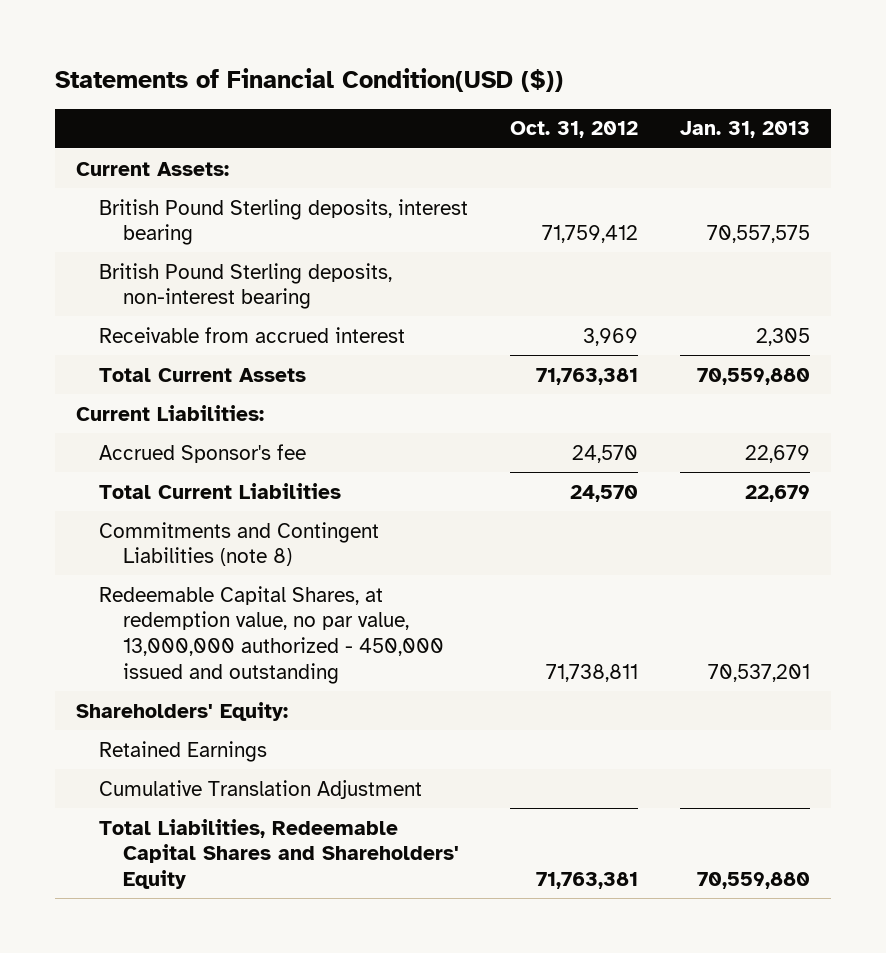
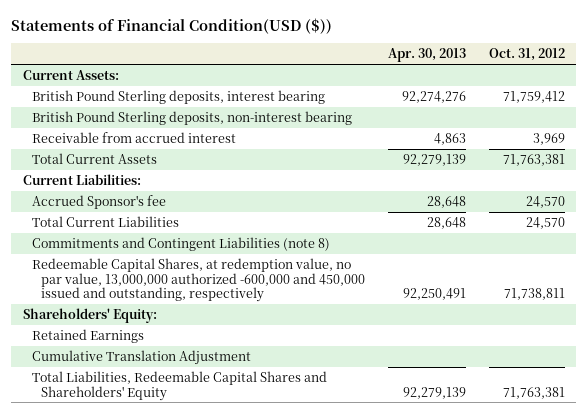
- | Oct. 31, 2012 | Jan. 31, 2013
+ | Apr. 30, 2013 | Oct. 31, 2012
- Redeemable Capital Shares, at redemption value, no par value, 13,000,000 authorized - 450,000 issued and outstanding | 71,738,811 | 70,537,201
+ Redeemable Capital Shares, at redemption value, no par value, 13,000,000 authorized -600,000 and 450,000 issued and outstanding, respectively | 92,250,491 | 71,738,811

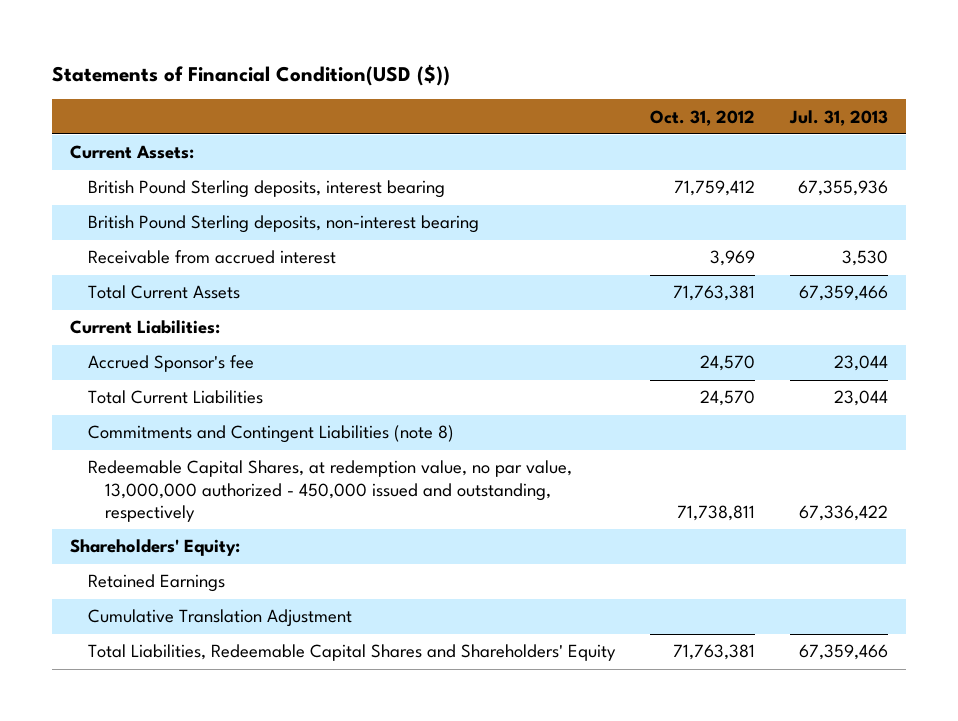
- | Apr. 30, 2013 | Oct. 31, 2012
+ | Oct. 31, 2012 | Jul. 31, 2013
- Redeemable Capital Shares, at redemption value, no par value, 13,000,000 authorized -600,000 and 450,000 issued and outstanding, respectively | 92,250,491 | 71,738,811
+ Redeemable Capital Shares, at redemption value, no par value, 13,000,000 authorized - 450,000 issued and outstanding, respectively | 71,738,811 | 67,336,422

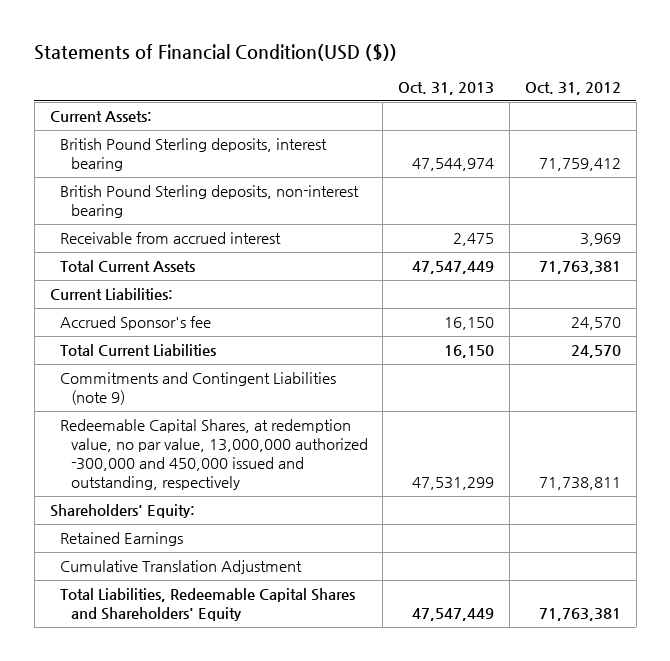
- | Oct. 31, 2012 | Jul. 31, 2013
+ | Oct. 31, 2013 | Oct. 31, 2012
- Commitments and Contingent Liabilities (note 8)
- Redeemable Capital Shares, at redemption value, no par value, 13,000,000 authorized - 450,000 issued and outstanding, respectively | 71,738,811 | 67,336,422
+ Commitments and Contingent Liabilities (note 9)
+ Redeemable Capital Shares, at redemption value, no par value, 13,000,000 authorized -300,000 and 450,000 issued and outstanding, respectively | 47,531,299 | 71,738,811

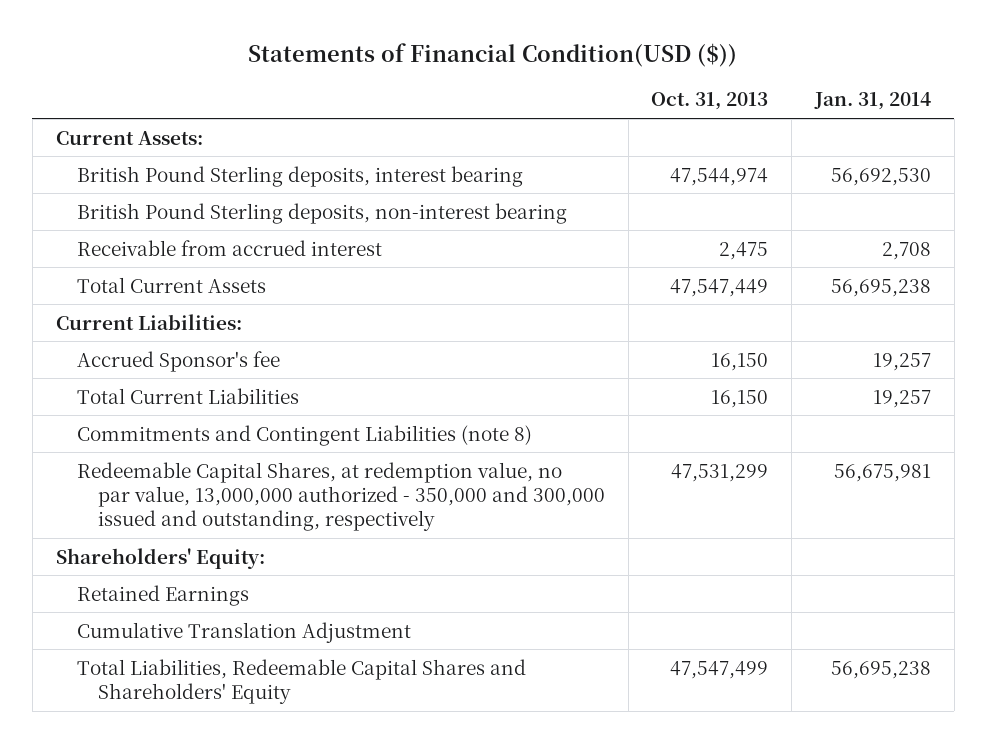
- | Oct. 31, 2013 | Oct. 31, 2012
+ | Oct. 31, 2013 | Jan. 31, 2014
- Commitments and Contingent Liabilities (note 9)
- Redeemable Capital Shares, at redemption value, no par value, 13,000,000 authorized -300,000 and 450,000 issued and outstanding, respectively | 47,531,299 | 71,738,811
+ Commitments and Contingent Liabilities (note 8)
+ Redeemable Capital Shares, at redemption value, no par value, 13,000,000 authorized - 350,000 and 300,000 issued and outstanding, respectively | 47,531,299 | 56,675,981
- Total Liabilities, Redeemable Capital Shares and Shareholders' Equity | 47,547,449 | 71,763,381
+ Total Liabilities, Redeemable Capital Shares and Shareholders' Equity | 47,547,499 | 56,695,238

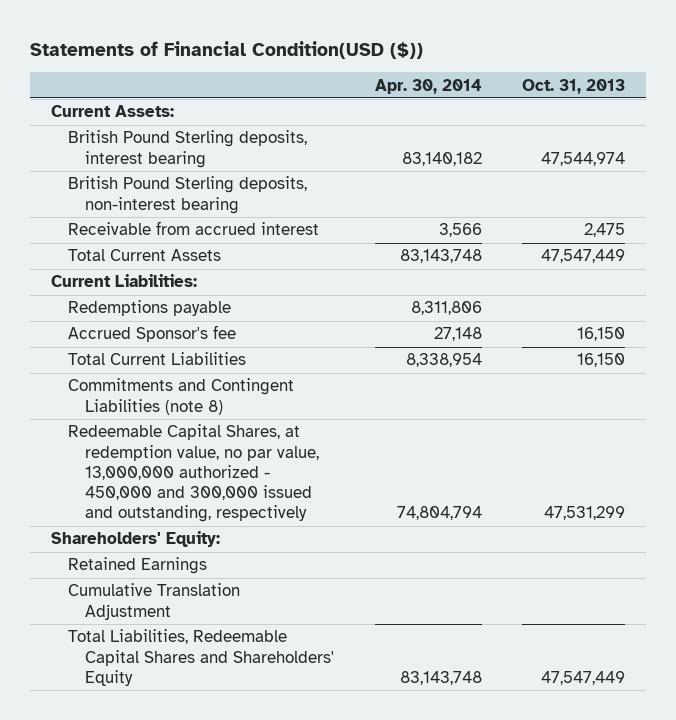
- | Oct. 31, 2013 | Jan. 31, 2014
+ | Apr. 30, 2014 | Oct. 31, 2013
+ Redemptions payable | 8,311,806 |
- Redeemable Capital Shares, at redemption value, no par value, 13,000,000 authorized - 350,000 and 300,000 issued and outstanding, respectively | 47,531,299 | 56,675,981
+ Redeemable Capital Shares, at redemption value, no par value, 13,000,000 authorized - 450,000 and 300,000 issued and outstanding, respectively | 74,804,794 | 47,531,299
- Total Liabilities, Redeemable Capital Shares and Shareholders' Equity | 47,547,499 | 56,695,238
+ Total Liabilities, Redeemable Capital Shares and Shareholders' Equity | 83,143,748 | 47,547,449

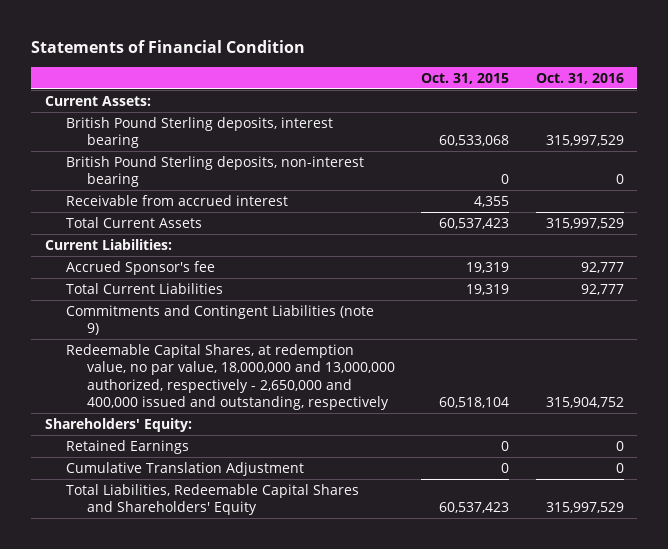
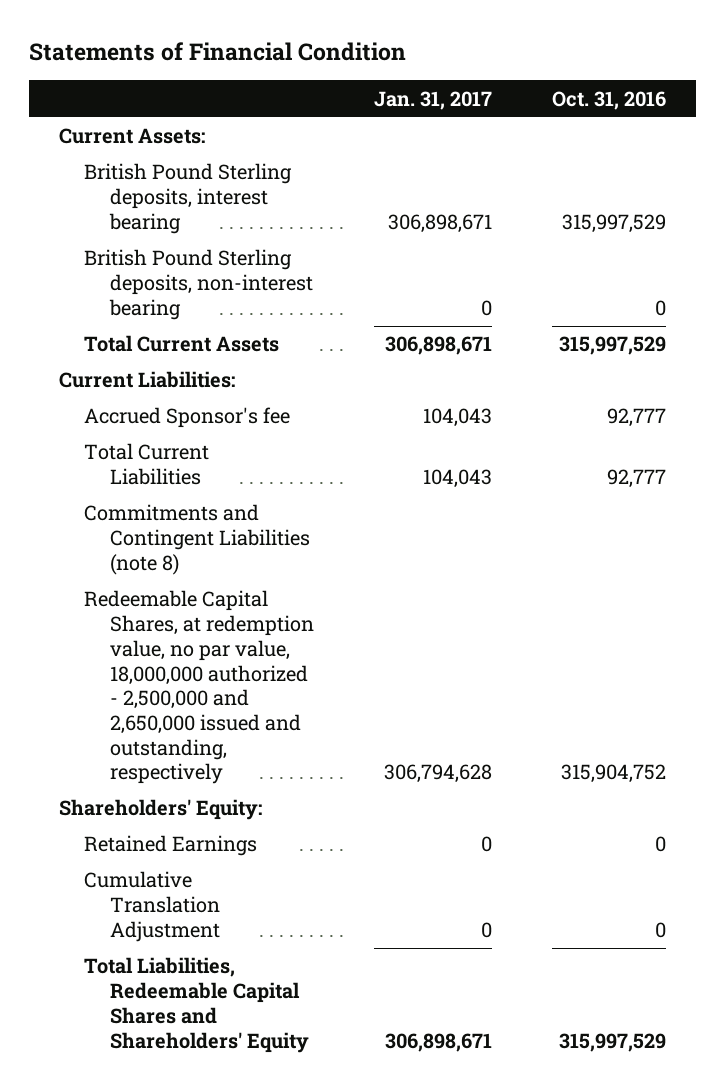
- | Oct. 31, 2015 | Oct. 31, 2016
+ | Jan. 31, 2017 | Oct. 31, 2016
- Receivable from accrued interest | 4,355 |
- Commitments and Contingent Liabilities (note 9)
- Redeemable Capital Shares, at redemption value, no par value, 18,000,000 and 13,000,000 authorized, respectively - 2,650,000 and 400,000 issued and outstanding, respectively | 60,518,104 | 315,904,752
+ Commitments and Contingent Liabilities (note 8)
+ Redeemable Capital Shares, at redemption value, no par value, 18,000,000 authorized - 2,500,000 and 2,650,000 issued and outstanding, respectively | 306,794,628 | 315,904,752

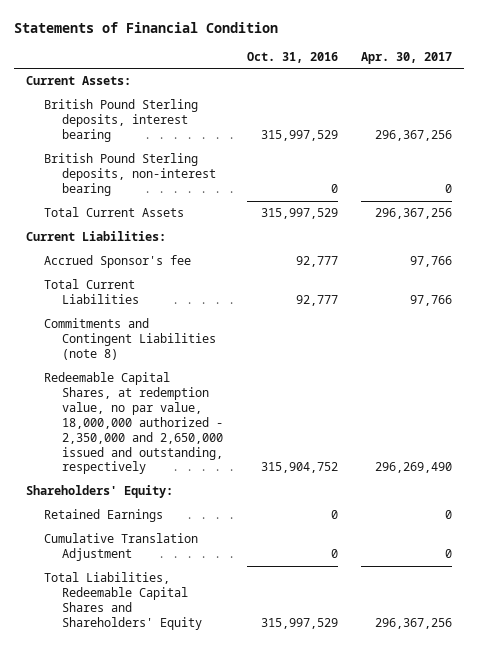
- | Jan. 31, 2017 | Oct. 31, 2016
+ | Oct. 31, 2016 | Apr. 30, 2017
- Redeemable Capital Shares, at redemption value, no par value, 18,000,000 authorized - 2,500,000 and 2,650,000 issued and outstanding, respectively | 306,794,628 | 315,904,752
+ Redeemable Capital Shares, at redemption value, no par value, 18,000,000 authorized - 2,350,000 and 2,650,000 issued and outstanding, respectively | 315,904,752 | 296,269,490

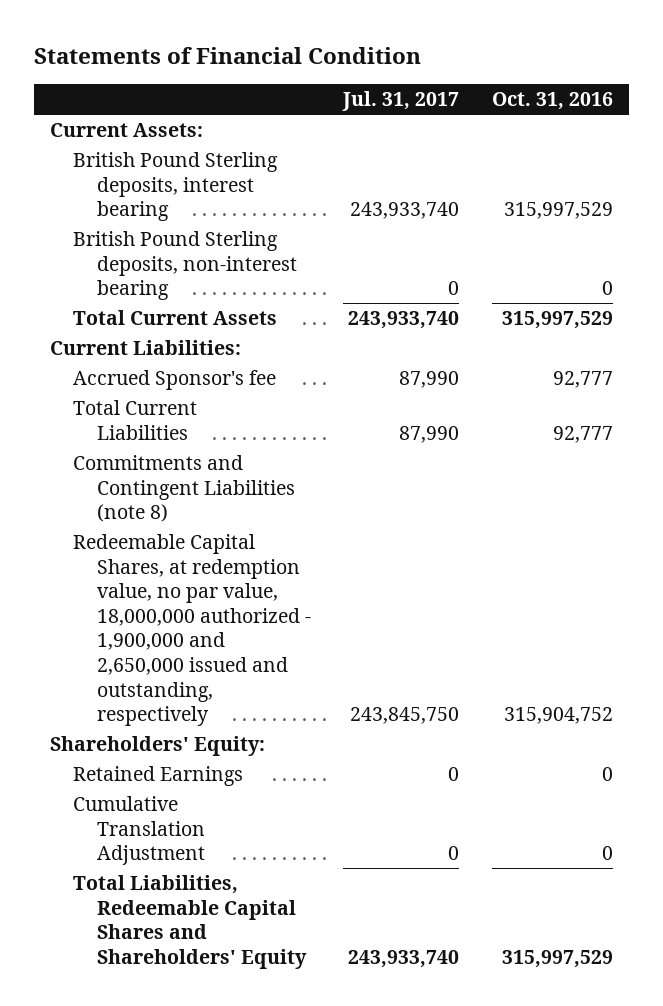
- | Oct. 31, 2016 | Apr. 30, 2017
+ | Jul. 31, 2017 | Oct. 31, 2016
- Redeemable Capital Shares, at redemption value, no par value, 18,000,000 authorized - 2,350,000 and 2,650,000 issued and outstanding, respectively | 315,904,752 | 296,269,490
+ Redeemable Capital Shares, at redemption value, no par value, 18,000,000 authorized - 1,900,000 and 2,650,000 issued and outstanding, respectively | 243,845,750 | 315,904,752

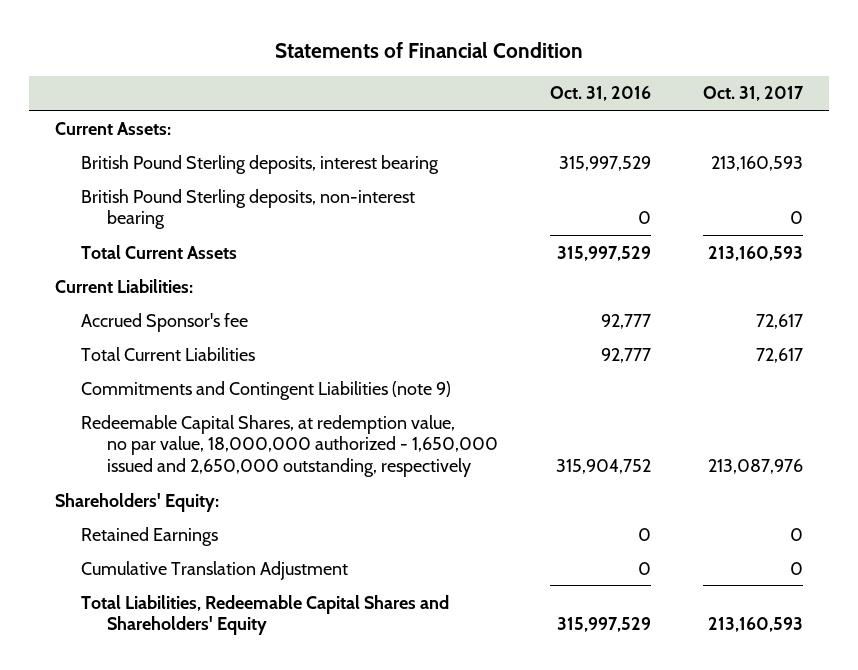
- | Jul. 31, 2017 | Oct. 31, 2016
+ | Oct. 31, 2016 | Oct. 31, 2017
- Commitments and Contingent Liabilities (note 8)
- Redeemable Capital Shares, at redemption value, no par value, 18,000,000 authorized - 1,900,000 and 2,650,000 issued and outstanding, respectively | 243,845,750 | 315,904,752
+ Commitments and Contingent Liabilities (note 9)
+ Redeemable Capital Shares, at redemption value, no par value, 18,000,000 authorized - 1,650,000 issued and 2,650,000 outstanding, respectively | 315,904,752 | 213,087,976

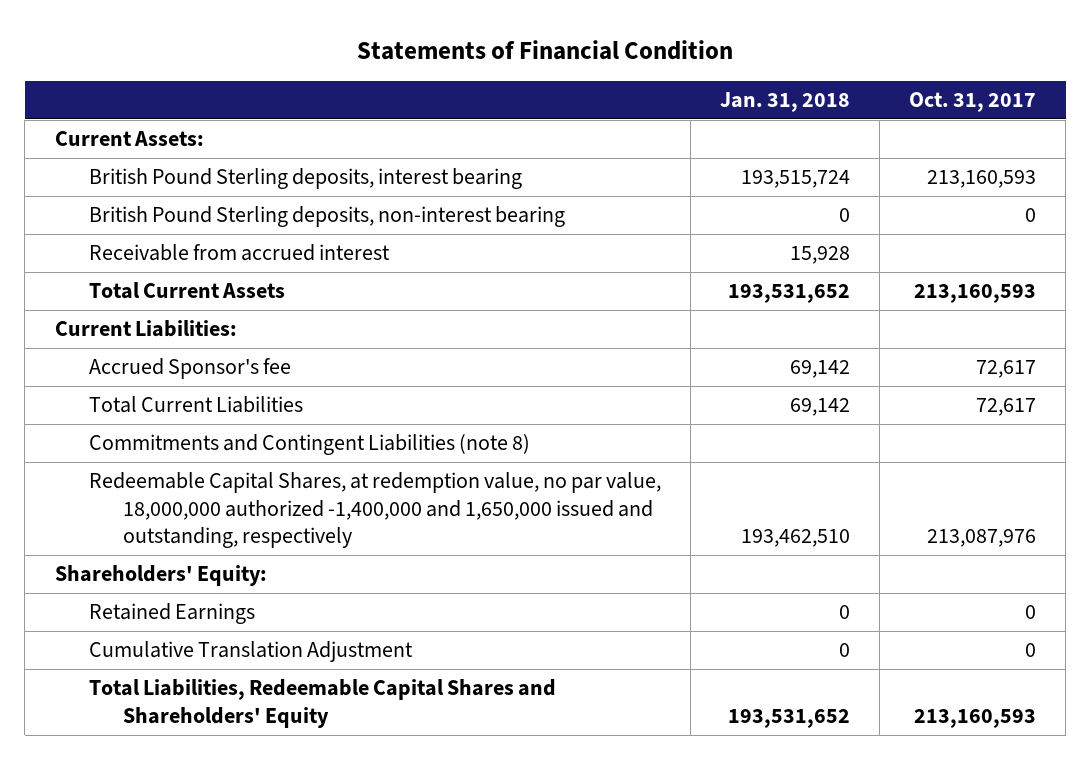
- | Oct. 31, 2016 | Oct. 31, 2017
+ | Jan. 31, 2018 | Oct. 31, 2017
+ Receivable from accrued interest | 15,928 |
- Commitments and Contingent Liabilities (note 9)
- Redeemable Capital Shares, at redemption value, no par value, 18,000,000 authorized - 1,650,000 issued and 2,650,000 outstanding, respectively | 315,904,752 | 213,087,976
+ Commitments and Contingent Liabilities (note 8)
+ Redeemable Capital Shares, at redemption value, no par value, 18,000,000 authorized -1,400,000 and 1,650,000 issued and outstanding, respectively | 193,462,510 | 213,087,976

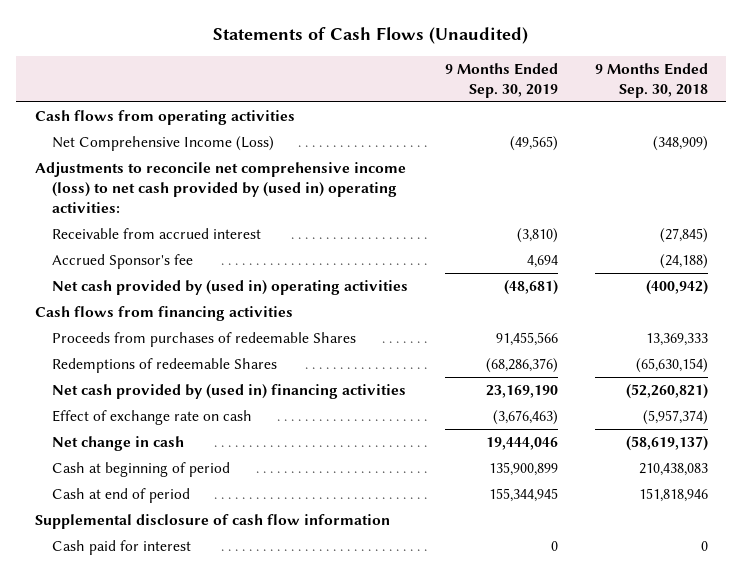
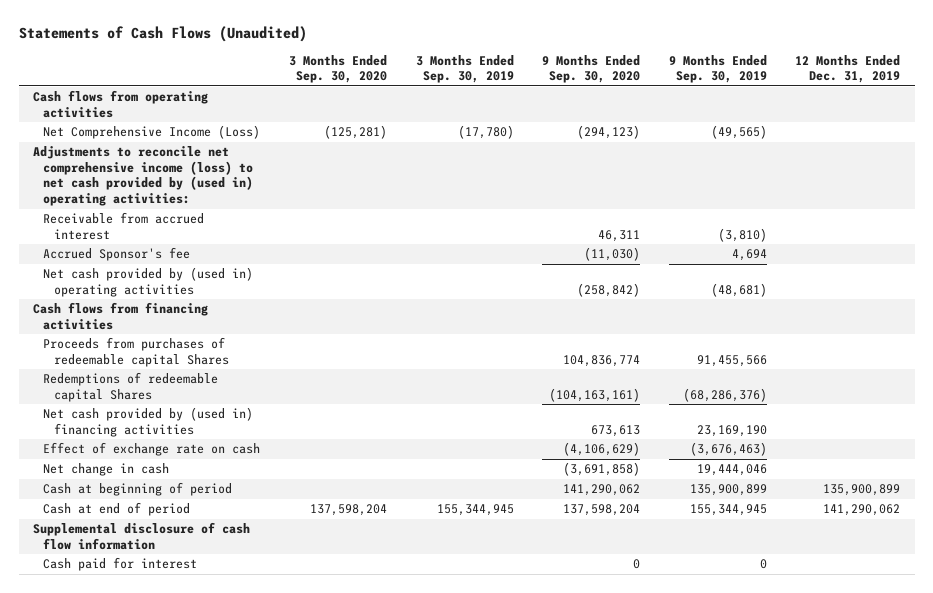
- | 9 Months Ended Sep. 30, 2019 | 9 Months Ended Sep. 30, 2018
+ | 3 Months Ended Sep. 30, 2020 | 3 Months Ended Sep. 30, 2019 | 9 Months Ended Sep. 30, 2020 | 9 Months Ended Sep. 30, 2019 | 12 Months Ended Dec. 31, 2019
- Proceeds from purchases of redeemable Shares | 91,455,566 | 13,369,333
- Redemptions of redeemable Shares | (68,286,376) | (65,630,154)
+ Proceeds from purchases of redeemable capital Shares | | | 104,836,774 | 91,455,566 |
+ Redemptions of redeemable capital Shares | | | (104,163,161) | (68,286,376) |

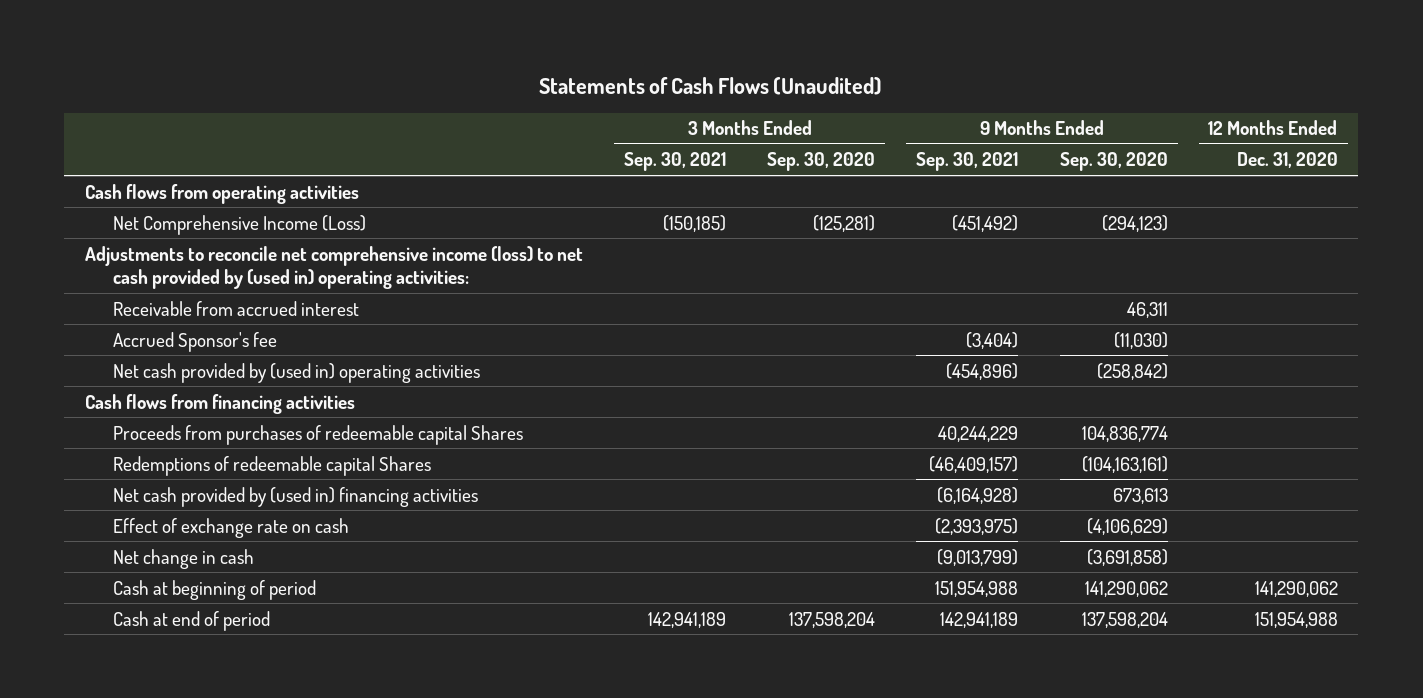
- | 3 Months Ended Sep. 30, 2020 | 3 Months Ended Sep. 30, 2019 | 9 Months Ended Sep. 30, 2020 | 9 Months Ended Sep. 30, 2019 | 12 Months Ended Dec. 31, 2019
+ | 3 Months Ended Sep. 30, 2021 | 3 Months Ended Sep. 30, 2020 | 9 Months Ended Sep. 30, 2021 | 9 Months Ended Sep. 30, 2020 | 12 Months Ended Dec. 31, 2020
- Supplemental disclosure of cash flow information
- Cash paid for interest | | | 0 | 0 |

